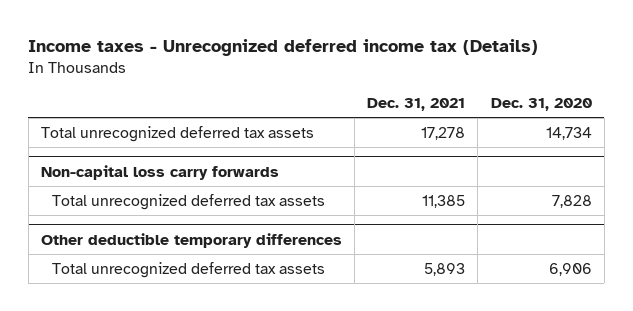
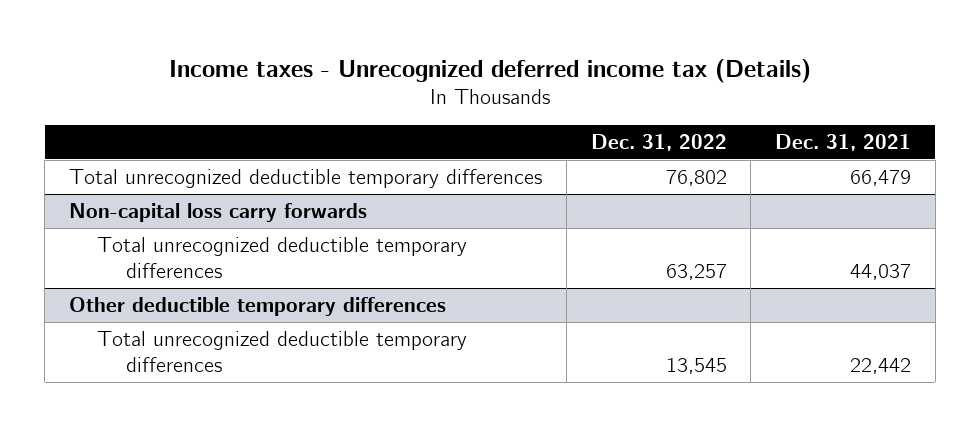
- | Dec. 31, 2021 | Dec. 31, 2020
+ | Dec. 31, 2022 | Dec. 31, 2021
- Total unrecognized deferred tax assets | 17,278 | 14,734
+ Total unrecognized deductible temporary differences | 76,802 | 66,479
@ Non-capital loss carry forwards
- Total unrecognized deferred tax assets | 11,385 | 7,828
+ Total unrecognized deductible temporary differences | 63,257 | 44,037
@ Other deductible temporary differences
- Total unrecognized deferred tax assets | 5,893 | 6,906
+ Total unrecognized deductible temporary differences | 13,545 | 22,442

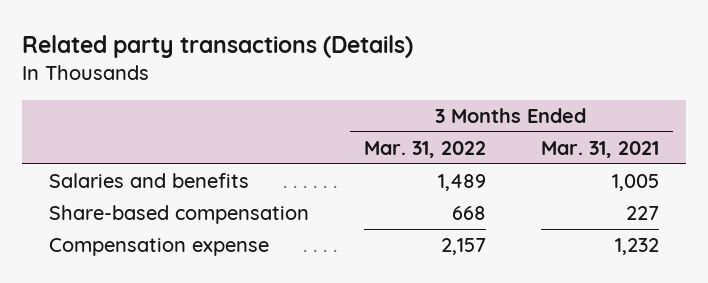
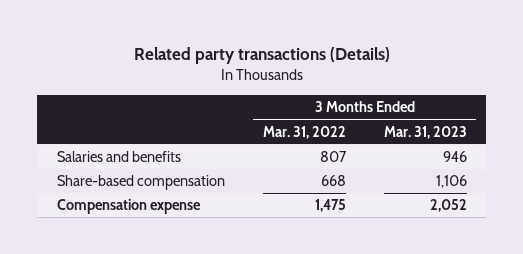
- | 3 Months Ended Mar. 31, 2022 | 3 Months Ended Mar. 31, 2021
+ | 3 Months Ended Mar. 31, 2022 | 3 Months Ended Mar. 31, 2023
- Salaries and benefits | 1,489 | 1,005
+ Salaries and benefits | 807 | 946
- Compensation expense | 2,157 | 1,232
+ Compensation expense | 1,475 | 2,052

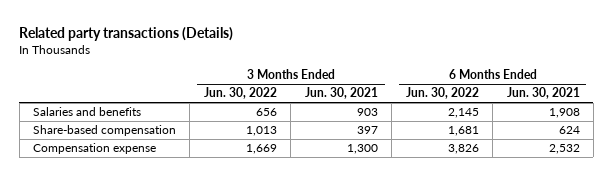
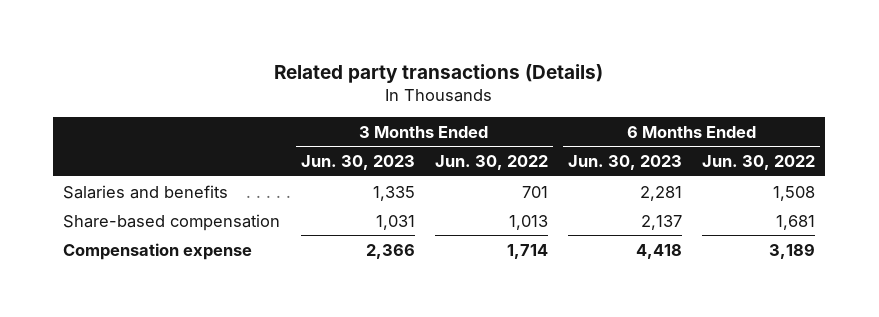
- | 3 Months Ended Jun. 30, 2022 | 3 Months Ended Jun. 30, 2021 | 6 Months Ended Jun. 30, 2022 | 6 Months Ended Jun. 30, 2021
+ | 3 Months Ended Jun. 30, 2023 | 3 Months Ended Jun. 30, 2022 | 6 Months Ended Jun. 30, 2023 | 6 Months Ended Jun. 30, 2022
- Salaries and benefits | 656 | 903 | 2,145 | 1,908
+ Salaries and benefits | 1,335 | 701 | 2,281 | 1,508
- Compensation expense | 1,669 | 1,300 | 3,826 | 2,532
+ Compensation expense | 2,366 | 1,714 | 4,418 | 3,189

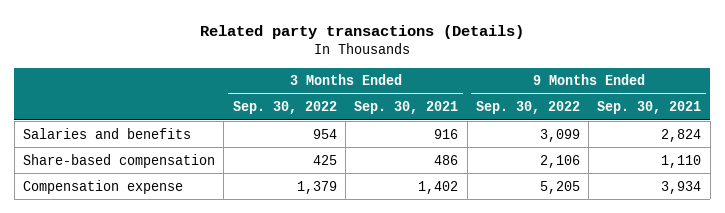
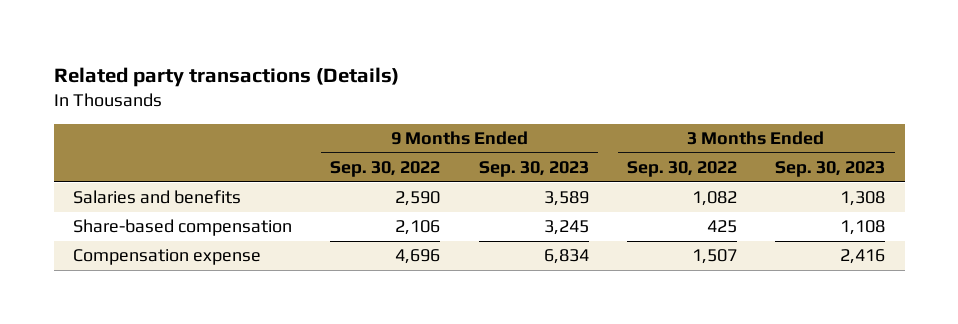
- | 3 Months Ended Sep. 30, 2022 | 3 Months Ended Sep. 30, 2021 | 9 Months Ended Sep. 30, 2022 | 9 Months Ended Sep. 30, 2021
+ | 9 Months Ended Sep. 30, 2022 | 9 Months Ended Sep. 30, 2023 | 3 Months Ended Sep. 30, 2022 | 3 Months Ended Sep. 30, 2023
- Salaries and benefits | 954 | 916 | 3,099 | 2,824
+ Salaries and benefits | 2,590 | 3,589 | 1,082 | 1,308
- Compensation expense | 1,379 | 1,402 | 5,205 | 3,934
+ Compensation expense | 4,696 | 6,834 | 1,507 | 2,416

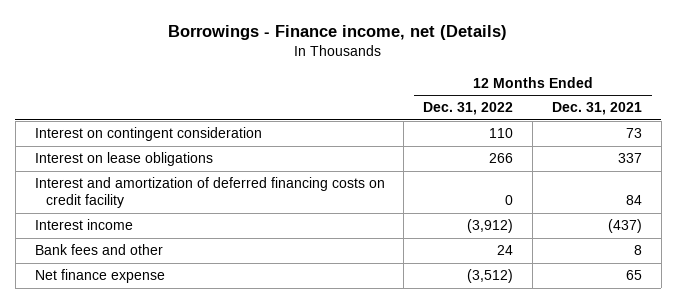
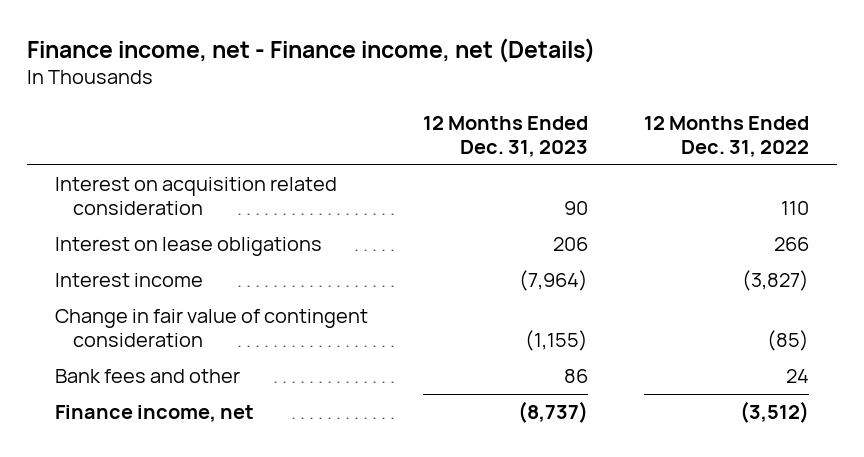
- Borrowings - Finance income, net (Details)
+ Finance income, net - Finance income, net (Details)
- | 12 Months Ended Dec. 31, 2022 | 12 Months Ended Dec. 31, 2021
+ | 12 Months Ended Dec. 31, 2023 | 12 Months Ended Dec. 31, 2022
- Interest on contingent consideration | 110 | 73
+ Interest on acquisition related consideration | 90 | 110
- Interest and amortization of deferred financing costs on credit facility | 0 | 84
- Interest income | (3,912) | (437)
+ Interest income | (7,964) | (3,827)
+ Change in fair value of contingent consideration | (1,155) | (85)
- Net finance expense | (3,512) | 65
+ Finance income, net | (8,737) | (3,512)

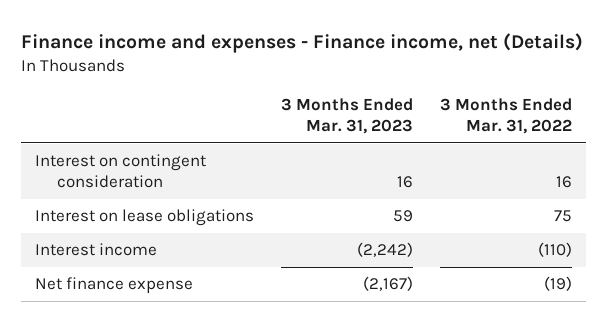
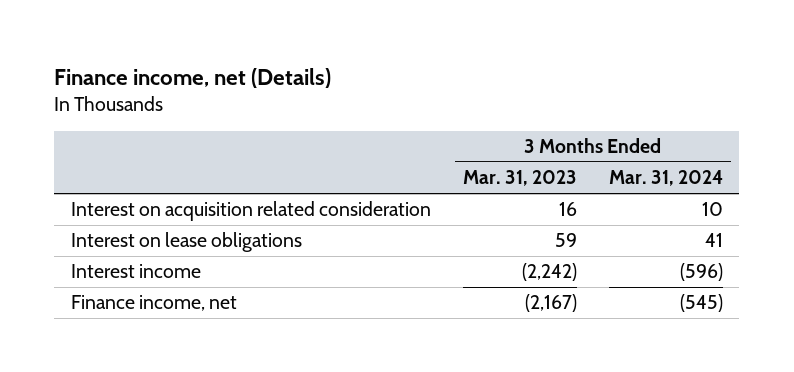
- Finance income and expenses - Finance income, net (Details)
+ Finance income, net (Details)
- | 3 Months Ended Mar. 31, 2023 | 3 Months Ended Mar. 31, 2022
+ | 3 Months Ended Mar. 31, 2023 | 3 Months Ended Mar. 31, 2024
- Interest on contingent consideration | 16 | 16
+ Interest on acquisition related consideration | 16 | 10
- Net finance expense | (2,167) | (19)
+ Finance income, net | (2,167) | (545)

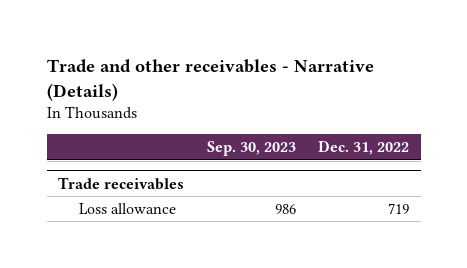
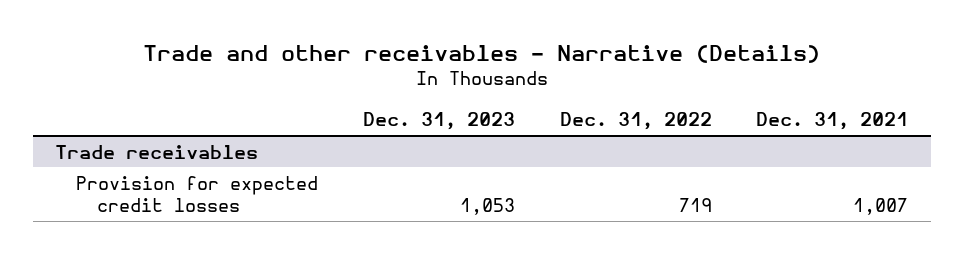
- | Sep. 30, 2023 | Dec. 31, 2022
+ | Dec. 31, 2023 | Dec. 31, 2022 | Dec. 31, 2021
@ Trade receivables
- Loss allowance | 986 | 719
+ Provision for expected credit losses | 1,053 | 719 | 1,007

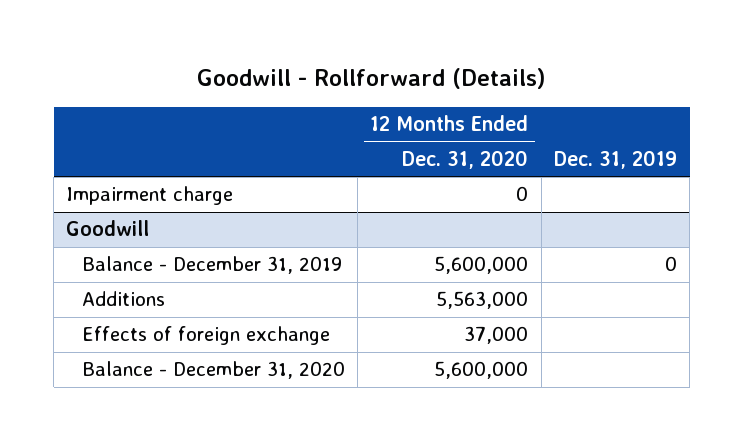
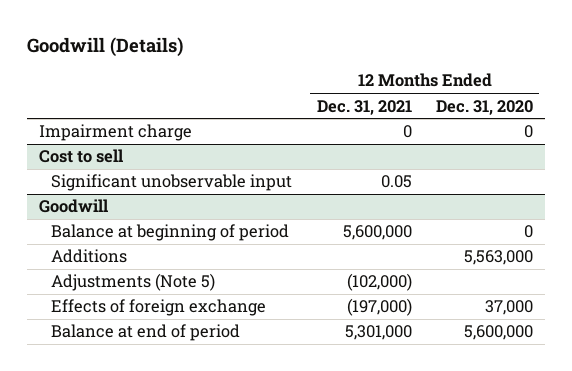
- Goodwill - Rollforward (Details)
+ Goodwill (Details)
- | 12 Months Ended Dec. 31, 2020 | Dec. 31, 2019
+ | 12 Months Ended Dec. 31, 2021 | 12 Months Ended Dec. 31, 2020
+ Cost to sell
+ Significant unobservable input | 0.05 |
@ Goodwill
- Balance - December 31, 2019 | 5,600,000 | 0
+ Balance at beginning of period | 5,600,000 | 0
+ Adjustments (Note 5) | (102,000) |
- Balance - December 31, 2020 | 5,600,000 |
+ Balance at end of period | 5,301,000 | 5,600,000

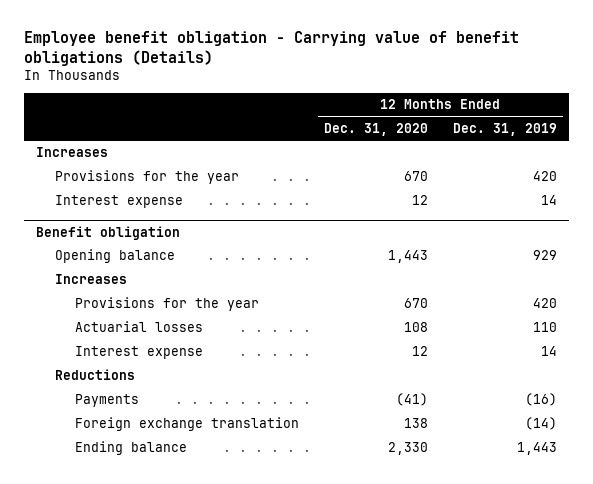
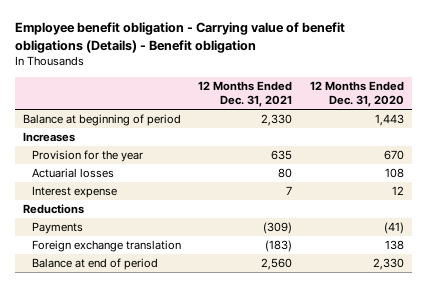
- Employee benefit obligation - Carrying value of benefit obligations (Details)
+ Employee benefit obligation - Carrying value of benefit obligations (Details) - Benefit obligation
- | 12 Months Ended Dec. 31, 2020 | 12 Months Ended Dec. 31, 2019
+ | 12 Months Ended Dec. 31, 2021 | 12 Months Ended Dec. 31, 2020
- Increases
- Provisions for the year | 670 | 420
- Interest expense | 12 | 14
- Benefit obligation
- Opening balance | 1,443 | 929
+ Balance at beginning of period | 2,330 | 1,443
- Provisions for the year | 670 | 420
+ Provision for the year | 635 | 670
- Ending balance | 2,330 | 1,443
+ Balance at end of period | 2,560 | 2,330

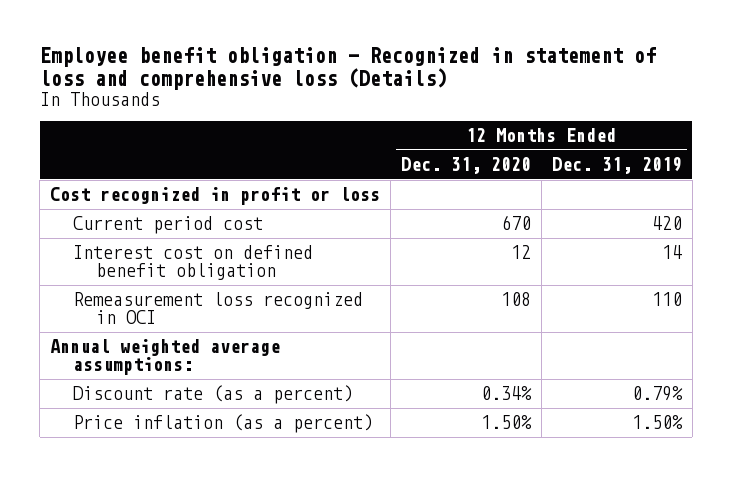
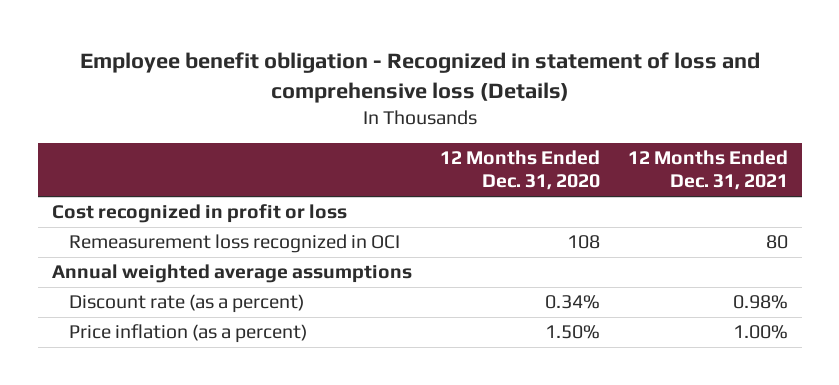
- | 12 Months Ended Dec. 31, 2020 | 12 Months Ended Dec. 31, 2019
+ | 12 Months Ended Dec. 31, 2020 | 12 Months Ended Dec. 31, 2021
- Current period cost | 670 | 420
- Interest cost on defined benefit obligation | 12 | 14
- Annual weighted average assumptions:
+ Annual weighted average assumptions

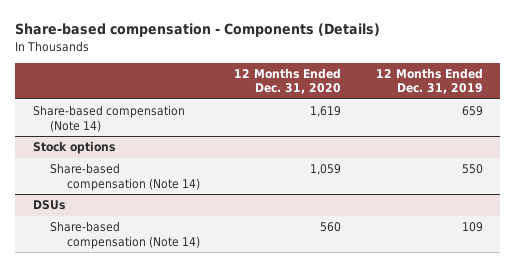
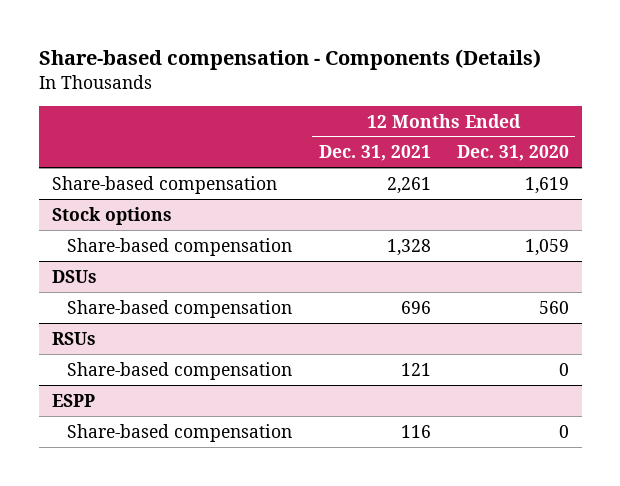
- | 12 Months Ended Dec. 31, 2020 | 12 Months Ended Dec. 31, 2019
+ | 12 Months Ended Dec. 31, 2021 | 12 Months Ended Dec. 31, 2020
- Share-based compensation (Note 14) | 1,619 | 659
+ Share-based compensation | 2,261 | 1,619
@ Stock options
- Share-based compensation (Note 14) | 1,059 | 550
+ Share-based compensation | 1,328 | 1,059
@ DSUs
- Share-based compensation (Note 14) | 560 | 109
+ Share-based compensation | 696 | 560
+ RSUs
+ Share-based compensation | 121 | 0
+ ESPP
+ Share-based compensation | 116 | 0

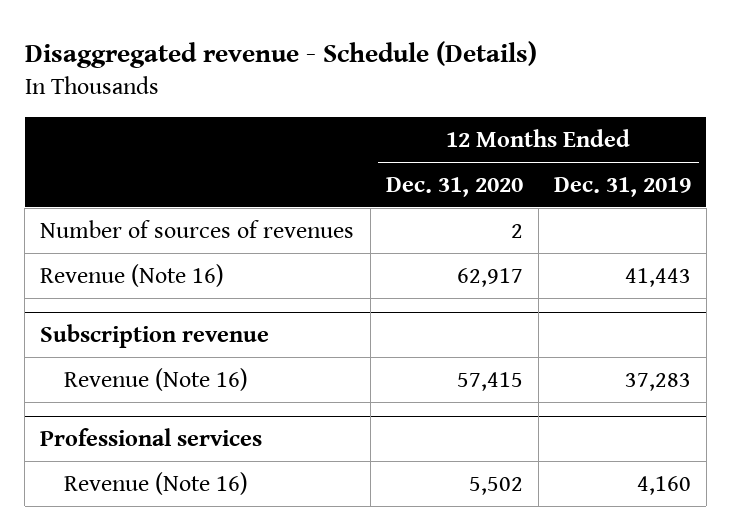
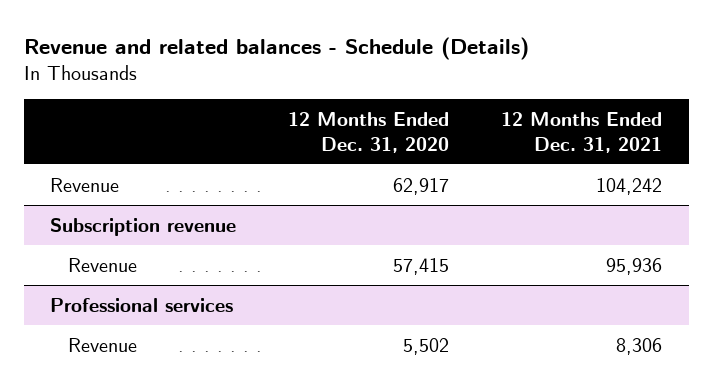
- Disaggregated revenue - Schedule (Details)
+ Revenue and related balances - Schedule (Details)
- | 12 Months Ended Dec. 31, 2020 | 12 Months Ended Dec. 31, 2019
+ | 12 Months Ended Dec. 31, 2020 | 12 Months Ended Dec. 31, 2021
- Number of sources of revenues | 2 |
- Revenue (Note 16) | 62,917 | 41,443
+ Revenue | 62,917 | 104,242
@ Subscription revenue
- Revenue (Note 16) | 57,415 | 37,283
+ Revenue | 57,415 | 95,936
@ Professional services
- Revenue (Note 16) | 5,502 | 4,160
+ Revenue | 5,502 | 8,306

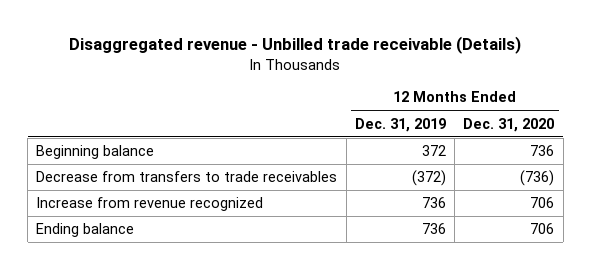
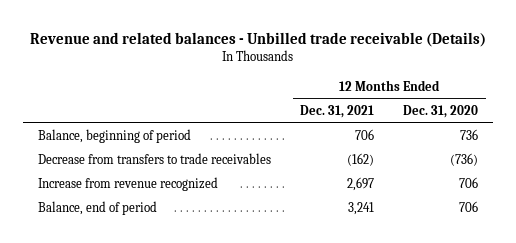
- Disaggregated revenue - Unbilled trade receivable (Details)
+ Revenue and related balances - Unbilled trade receivable (Details)
- | 12 Months Ended Dec. 31, 2019 | 12 Months Ended Dec. 31, 2020
+ | 12 Months Ended Dec. 31, 2021 | 12 Months Ended Dec. 31, 2020
- Beginning balance | 372 | 736
+ Balance, beginning of period | 706 | 736
- Ending balance | 736 | 706
+ Balance, end of period | 3,241 | 706

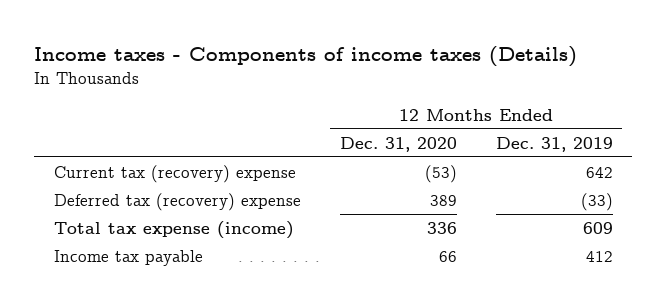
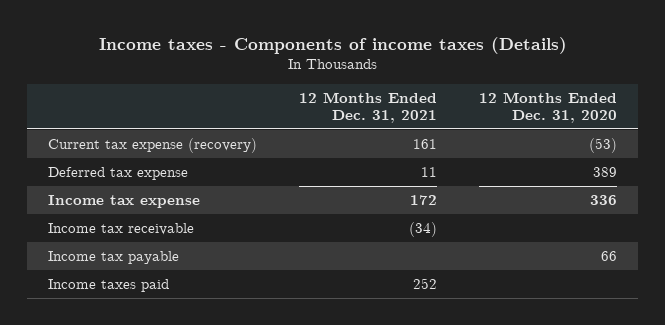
- | 12 Months Ended Dec. 31, 2020 | 12 Months Ended Dec. 31, 2019
+ | 12 Months Ended Dec. 31, 2021 | 12 Months Ended Dec. 31, 2020
- Current tax (recovery) expense | (53) | 642
- Deferred tax (recovery) expense | 389 | (33)
- Total tax expense (income) | 336 | 609
+ Current tax expense (recovery) | 161 | (53)
+ Deferred tax expense | 11 | 389
+ Income tax expense | 172 | 336
+ Income tax receivable | (34) |
+ Income taxes paid | 252 |

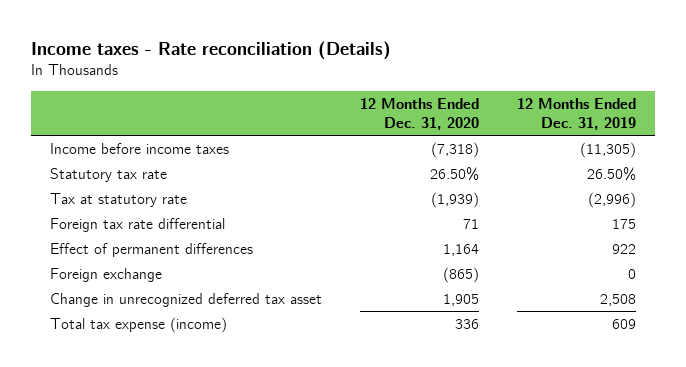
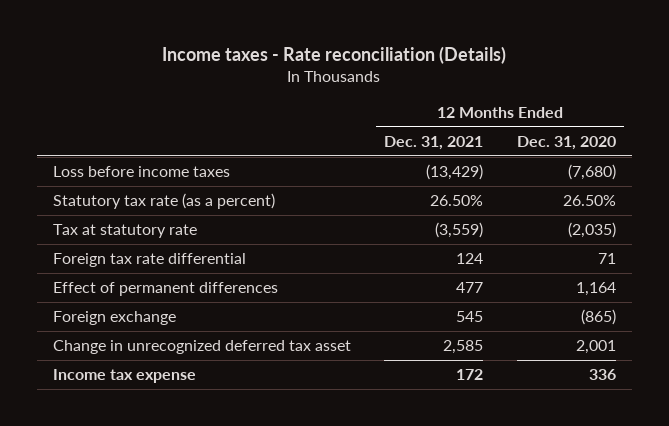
- | 12 Months Ended Dec. 31, 2020 | 12 Months Ended Dec. 31, 2019
+ | 12 Months Ended Dec. 31, 2021 | 12 Months Ended Dec. 31, 2020
- Income before income taxes | (7,318) | (11,305)
- Statutory tax rate | 26.50% | 26.50%
- Tax at statutory rate | (1,939) | (2,996)
+ Loss before income taxes | (13,429) | (7,680)
+ Statutory tax rate (as a percent) | 26.50% | 26.50%
+ Tax at statutory rate | (3,559) | (2,035)
- Change in unrecognized deferred tax asset | 1,905 | 2,508
- Total tax expense (income) | 336 | 609
+ Change in unrecognized deferred tax asset | 2,585 | 2,001
+ Income tax expense | 172 | 336

